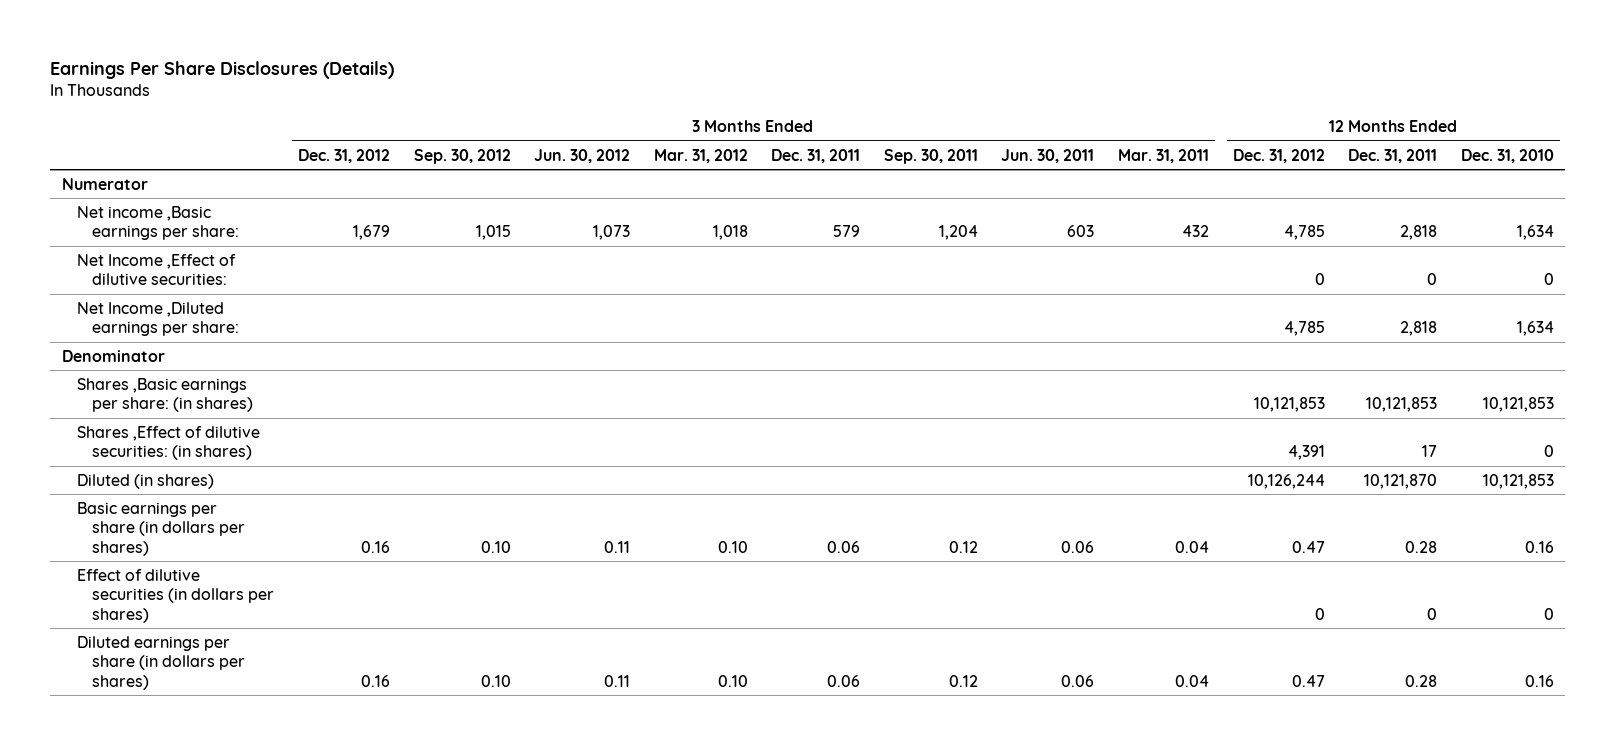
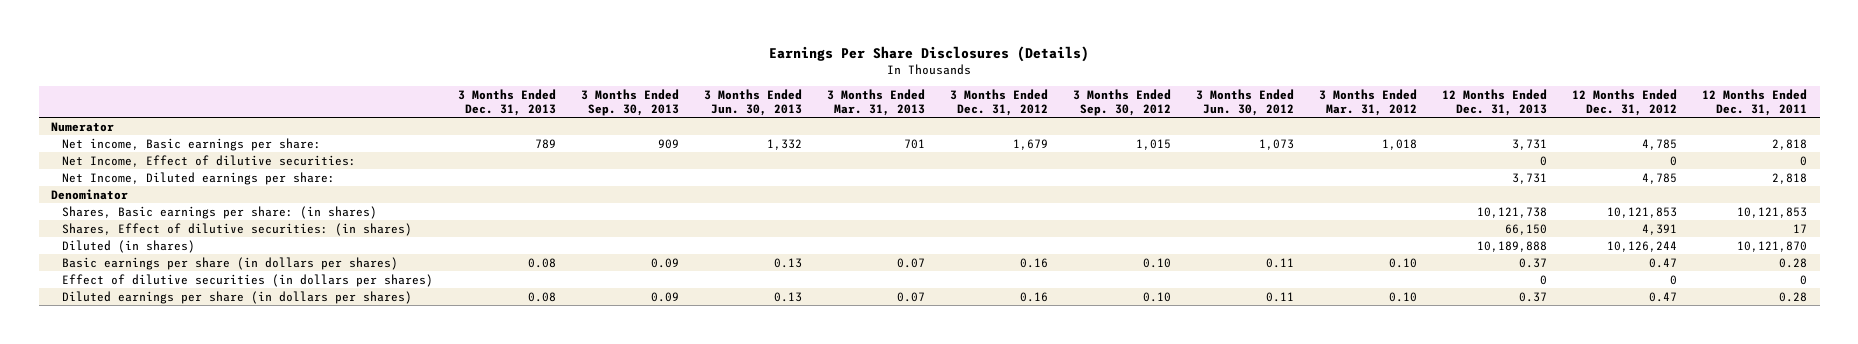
- | 3 Months Ended Dec. 31, 2012 | 3 Months Ended Sep. 30, 2012 | 3 Months Ended Jun. 30, 2012 | 3 Months Ended Mar. 31, 2012 | 3 Months Ended Dec. 31, 2011 | 3 Months Ended Sep. 30, 2011 | 3 Months Ended Jun. 30, 2011 | 3 Months Ended Mar. 31, 2011 | 12 Months Ended Dec. 31, 2012 | 12 Months Ended Dec. 31, 2011 | 12 Months Ended Dec. 31, 2010
+ | 3 Months Ended Dec. 31, 2013 | 3 Months Ended Sep. 30, 2013 | 3 Months Ended Jun. 30, 2013 | 3 Months Ended Mar. 31, 2013 | 3 Months Ended Dec. 31, 2012 | 3 Months Ended Sep. 30, 2012 | 3 Months Ended Jun. 30, 2012 | 3 Months Ended Mar. 31, 2012 | 12 Months Ended Dec. 31, 2013 | 12 Months Ended Dec. 31, 2012 | 12 Months Ended Dec. 31, 2011
- Net income ,Basic earnings per share: | 1,679 | 1,015 | 1,073 | 1,018 | 579 | 1,204 | 603 | 432 | 4,785 | 2,818 | 1,634
- Net Income ,Effect of dilutive securities: | | | | | | | | | 0 | 0 | 0
- Net Income ,Diluted earnings per share: | | | | | | | | | 4,785 | 2,818 | 1,634
+ Net income, Basic earnings per share: | 789 | 909 | 1,332 | 701 | 1,679 | 1,015 | 1,073 | 1,018 | 3,731 | 4,785 | 2,818
+ Net Income, Effect of dilutive securities: | | | | | | | | | 0 | 0 | 0
+ Net Income, Diluted earnings per share: | | | | | | | | | 3,731 | 4,785 | 2,818
- Shares ,Basic earnings per share: (in shares) | | | | | | | | | 10,121,853 | 10,121,853 | 10,121,853
- Shares ,Effect of dilutive securities: (in shares) | | | | | | | | | 4,391 | 17 | 0
+ Shares, Basic earnings per share: (in shares) | | | | | | | | | 10,121,738 | 10,121,853 | 10,121,853
+ Shares, Effect of dilutive securities: (in shares) | | | | | | | | | 66,150 | 4,391 | 17

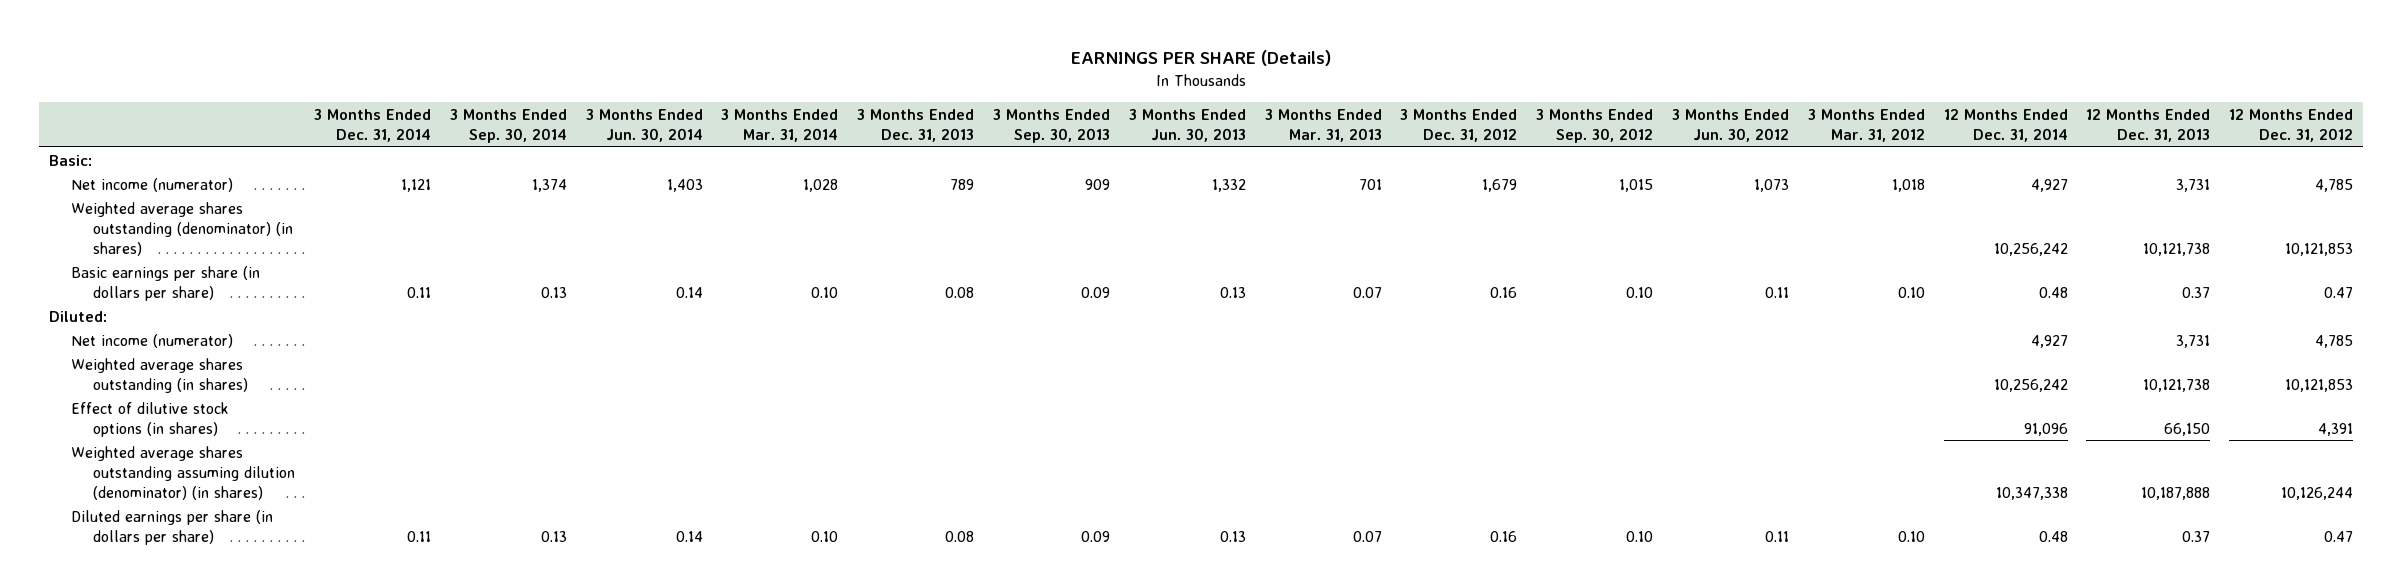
- Earnings Per Share Disclosures (Details)
+ EARNINGS PER SHARE (Details)
- | 3 Months Ended Dec. 31, 2013 | 3 Months Ended Sep. 30, 2013 | 3 Months Ended Jun. 30, 2013 | 3 Months Ended Mar. 31, 2013 | 3 Months Ended Dec. 31, 2012 | 3 Months Ended Sep. 30, 2012 | 3 Months Ended Jun. 30, 2012 | 3 Months Ended Mar. 31, 2012 | 12 Months Ended Dec. 31, 2013 | 12 Months Ended Dec. 31, 2012 | 12 Months Ended Dec. 31, 2011
+ | 3 Months Ended Dec. 31, 2014 | 3 Months Ended Sep. 30, 2014 | 3 Months Ended Jun. 30, 2014 | 3 Months Ended Mar. 31, 2014 | 3 Months Ended Dec. 31, 2013 | 3 Months Ended Sep. 30, 2013 | 3 Months Ended Jun. 30, 2013 | 3 Months Ended Mar. 31, 2013 | 3 Months Ended Dec. 31, 2012 | 3 Months Ended Sep. 30, 2012 | 3 Months Ended Jun. 30, 2012 | 3 Months Ended Mar. 31, 2012 | 12 Months Ended Dec. 31, 2014 | 12 Months Ended Dec. 31, 2013 | 12 Months Ended Dec. 31, 2012
- Numerator
- Net income, Basic earnings per share: | 789 | 909 | 1,332 | 701 | 1,679 | 1,015 | 1,073 | 1,018 | 3,731 | 4,785 | 2,818
- Net Income, Effect of dilutive securities: | | | | | | | | | 0 | 0 | 0
- Net Income, Diluted earnings per share: | | | | | | | | | 3,731 | 4,785 | 2,818
- Denominator
- Shares, Basic earnings per share: (in shares) | | | | | | | | | 10,121,738 | 10,121,853 | 10,121,853
- Shares, Effect of dilutive securities: (in shares) | | | | | | | | | 66,150 | 4,391 | 17
- Diluted (in shares) | | | | | | | | | 10,189,888 | 10,126,244 | 10,121,870
- Basic earnings per share (in dollars per shares) | 0.08 | 0.09 | 0.13 | 0.07 | 0.16 | 0.10 | 0.11 | 0.10 | 0.37 | 0.47 | 0.28
- Effect of dilutive securities (in dollars per shares) | | | | | | | | | 0 | 0 | 0
- Diluted earnings per share (in dollars per shares) | 0.08 | 0.09 | 0.13 | 0.07 | 0.16 | 0.10 | 0.11 | 0.10 | 0.37 | 0.47 | 0.28
+ Basic:
+ Net income (numerator) | 1,121 | 1,374 | 1,403 | 1,028 | 789 | 909 | 1,332 | 701 | 1,679 | 1,015 | 1,073 | 1,018 | 4,927 | 3,731 | 4,785
+ Weighted average shares outstanding (denominator) (in shares) | | | | | | | | | | | | | 10,256,242 | 10,121,738 | 10,121,853
+ Basic earnings per share (in dollars per share) | 0.11 | 0.13 | 0.14 | 0.10 | 0.08 | 0.09 | 0.13 | 0.07 | 0.16 | 0.10 | 0.11 | 0.10 | 0.48 | 0.37 | 0.47
+ Diluted:
+ Net income (numerator) | | | | | | | | | | | | | 4,927 | 3,731 | 4,785
+ Weighted average shares outstanding (in shares) | | | | | | | | | | | | | 10,256,242 | 10,121,738 | 10,121,853
+ Effect of dilutive stock options (in shares) | | | | | | | | | | | | | 91,096 | 66,150 | 4,391
+ Weighted average shares outstanding assuming dilution (denominator) (in shares) | | | | | | | | | | | | | 10,347,338 | 10,187,888 | 10,126,244
+ Diluted earnings per share (in dollars per share) | 0.11 | 0.13 | 0.14 | 0.10 | 0.08 | 0.09 | 0.13 | 0.07 | 0.16 | 0.10 | 0.11 | 0.10 | 0.48 | 0.37 | 0.47

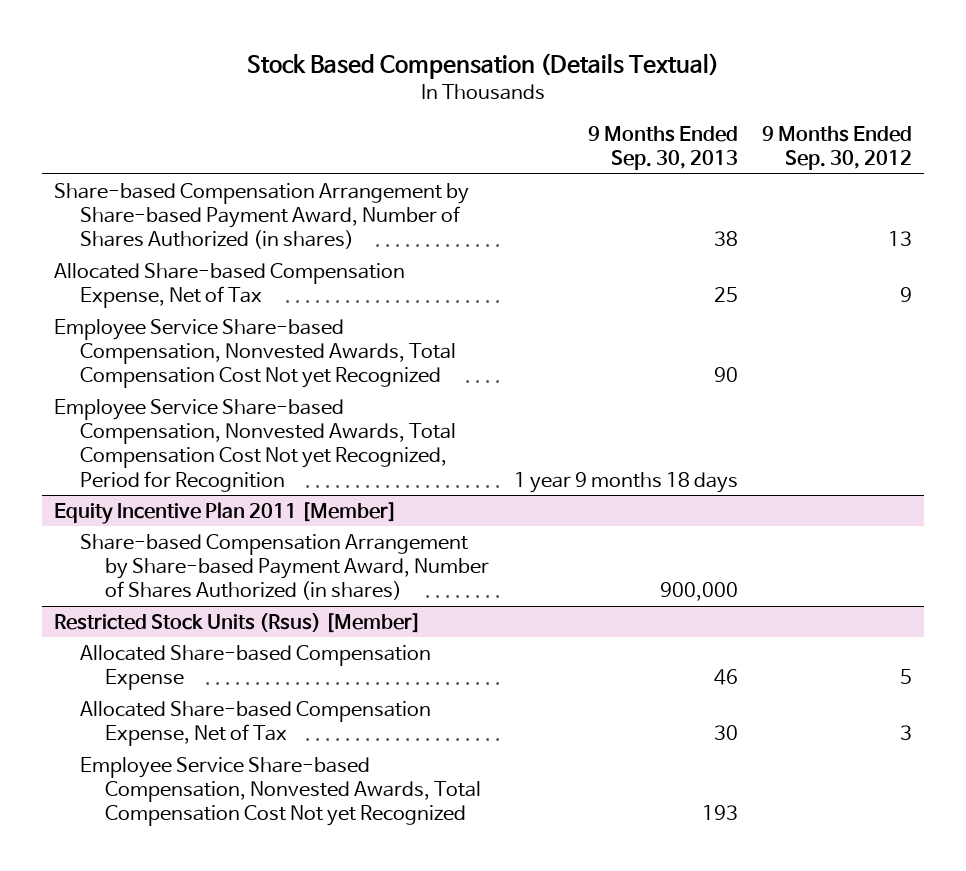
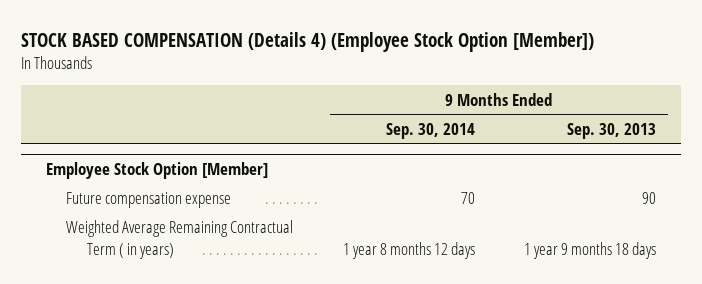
- Stock Based Compensation (Details Textual)
+ STOCK BASED COMPENSATION (Details 4) (Employee Stock Option [Member])
- | 9 Months Ended Sep. 30, 2013 | 9 Months Ended Sep. 30, 2012
+ | 9 Months Ended Sep. 30, 2014 | 9 Months Ended Sep. 30, 2013
- Share-based Compensation Arrangement by Share-based Payment Award, Number of Shares Authorized (in shares) | 38 | 13
- Allocated Share-based Compensation Expense, Net of Tax | 25 | 9
- Employee Service Share-based Compensation, Nonvested Awards, Total Compensation Cost Not yet Recognized | 90 |
- Employee Service Share-based Compensation, Nonvested Awards, Total Compensation Cost Not yet Recognized, Period for Recognition | 1 year 9 months 18 days |
- Equity Incentive Plan 2011 [Member]
- Share-based Compensation Arrangement by Share-based Payment Award, Number of Shares Authorized (in shares) | 900,000 |
- Restricted Stock Units (Rsus) [Member]
- Allocated Share-based Compensation Expense | 46 | 5
- Allocated Share-based Compensation Expense, Net of Tax | 30 | 3
- Employee Service Share-based Compensation, Nonvested Awards, Total Compensation Cost Not yet Recognized | 193 |
+ Employee Stock Option [Member]
+ Future compensation expense | 70 | 90
+ Weighted Average Remaining Contractual Term ( in years) | 1 year 8 months 12 days | 1 year 9 months 18 days

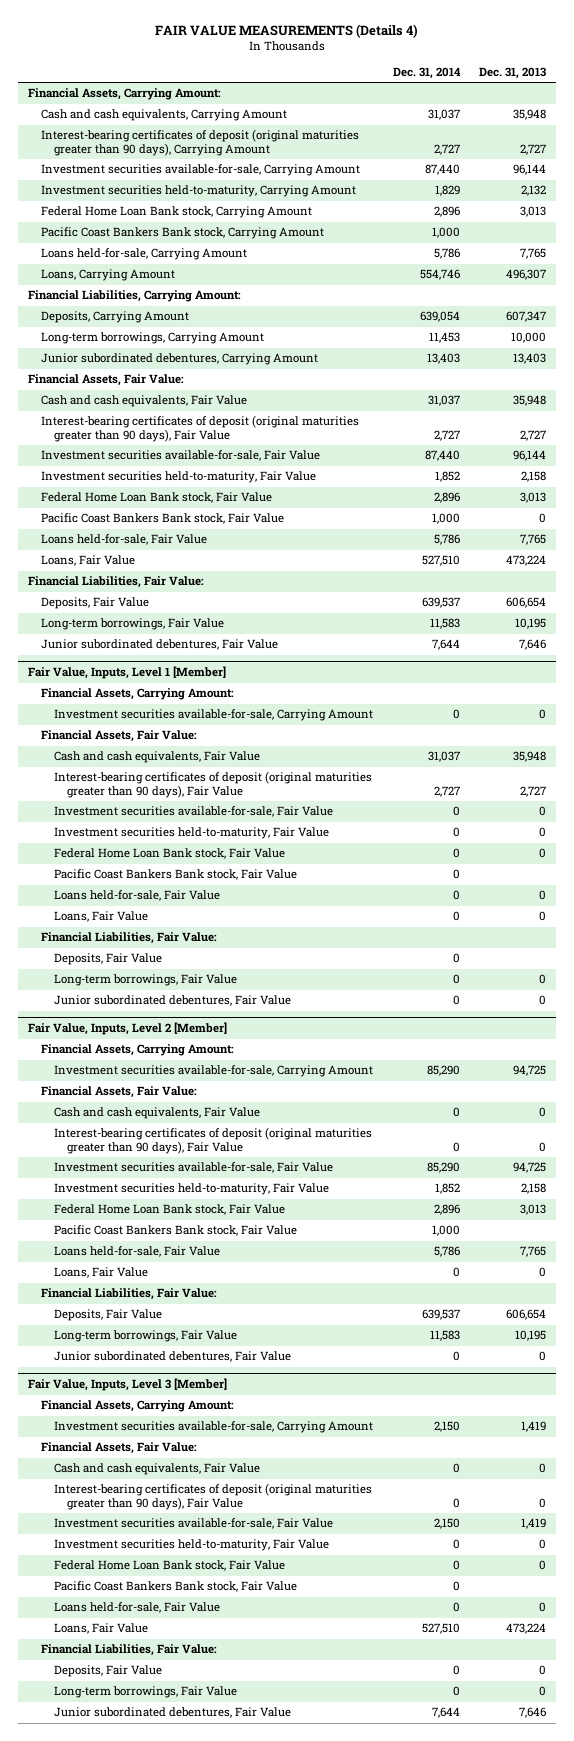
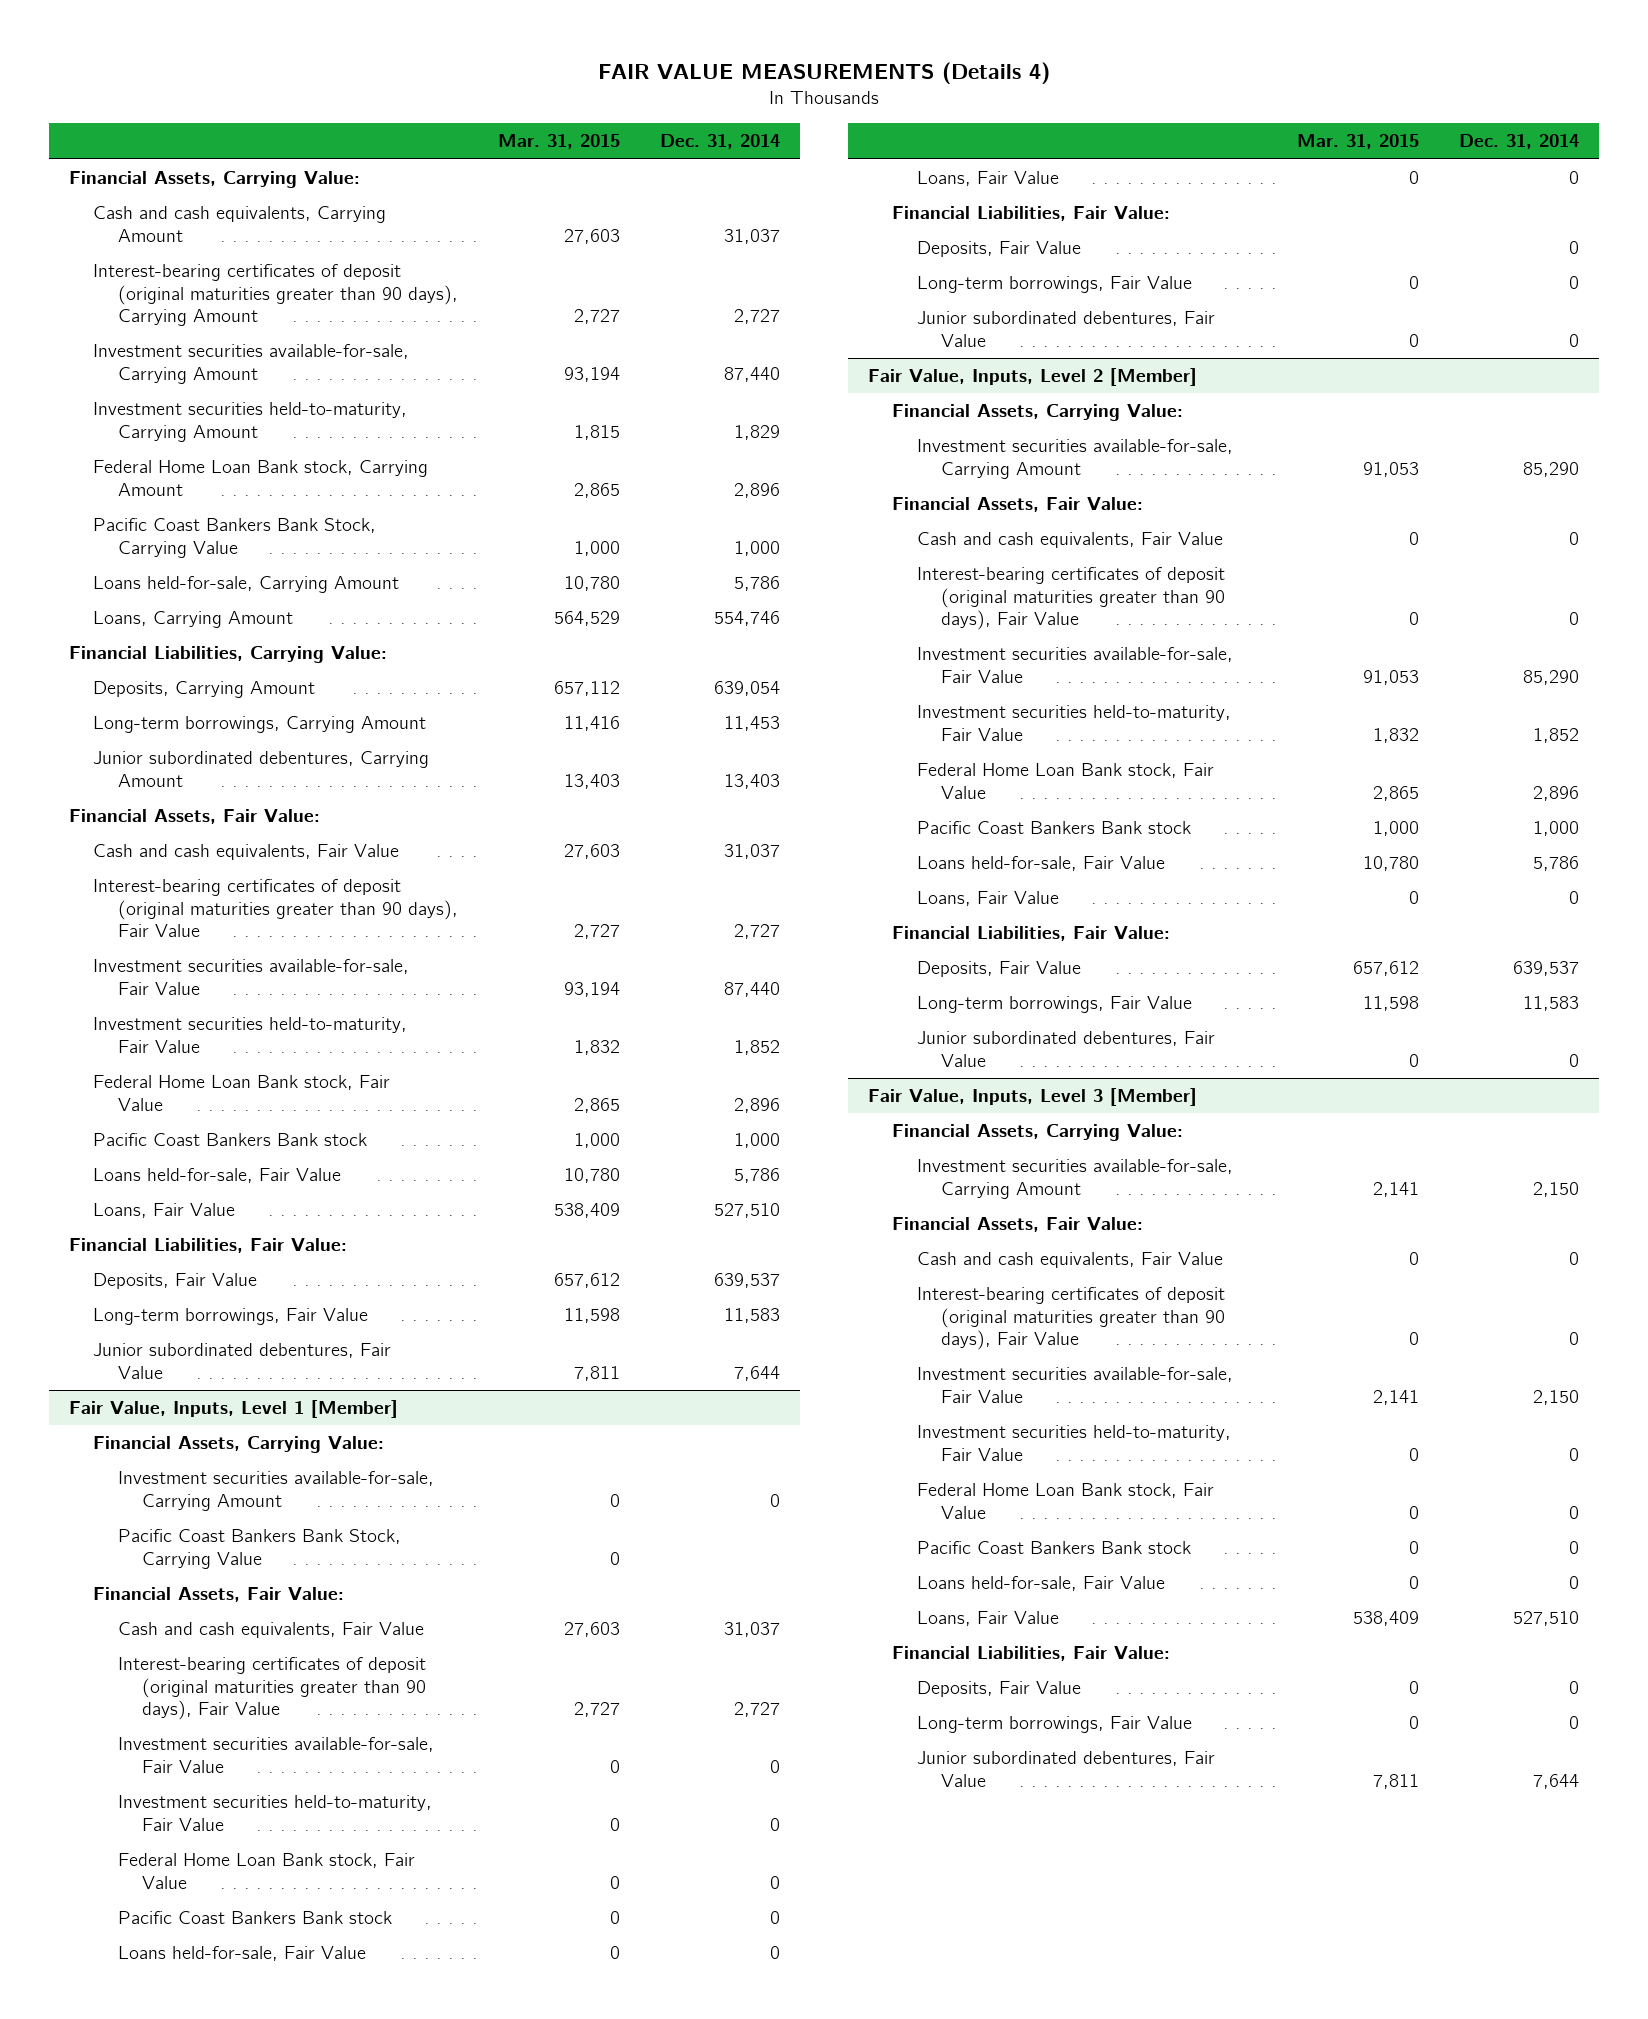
- | Dec. 31, 2014 | Dec. 31, 2013
+ | Mar. 31, 2015 | Dec. 31, 2014
- Financial Assets, Carrying Amount:
+ Financial Assets, Carrying Value:
- Pacific Coast Bankers Bank stock, Carrying Amount | 1,000 |
+ Pacific Coast Bankers Bank Stock, Carrying Value | 1,000 | 1,000
- Financial Liabilities, Carrying Amount:
+ Financial Liabilities, Carrying Value:
- Pacific Coast Bankers Bank stock, Fair Value | 1,000 | 0
+ Pacific Coast Bankers Bank stock | 1,000 | 1,000
@ Fair Value, Inputs, Level 1 [Member]
- Financial Assets, Carrying Amount:
+ Financial Assets, Carrying Value:
+ Pacific Coast Bankers Bank Stock, Carrying Value | 0 |
- Pacific Coast Bankers Bank stock, Fair Value | 0 |
+ Pacific Coast Bankers Bank stock | 0 | 0
@ Fair Value, Inputs, Level 2 [Member]
- Financial Assets, Carrying Amount:
+ Financial Assets, Carrying Value:
- Pacific Coast Bankers Bank stock, Fair Value | 1,000 |
+ Pacific Coast Bankers Bank stock | 1,000 | 1,000
@ Fair Value, Inputs, Level 3 [Member]
- Financial Assets, Carrying Amount:
+ Financial Assets, Carrying Value:
- Pacific Coast Bankers Bank stock, Fair Value | 0 |
+ Pacific Coast Bankers Bank stock | 0 | 0

